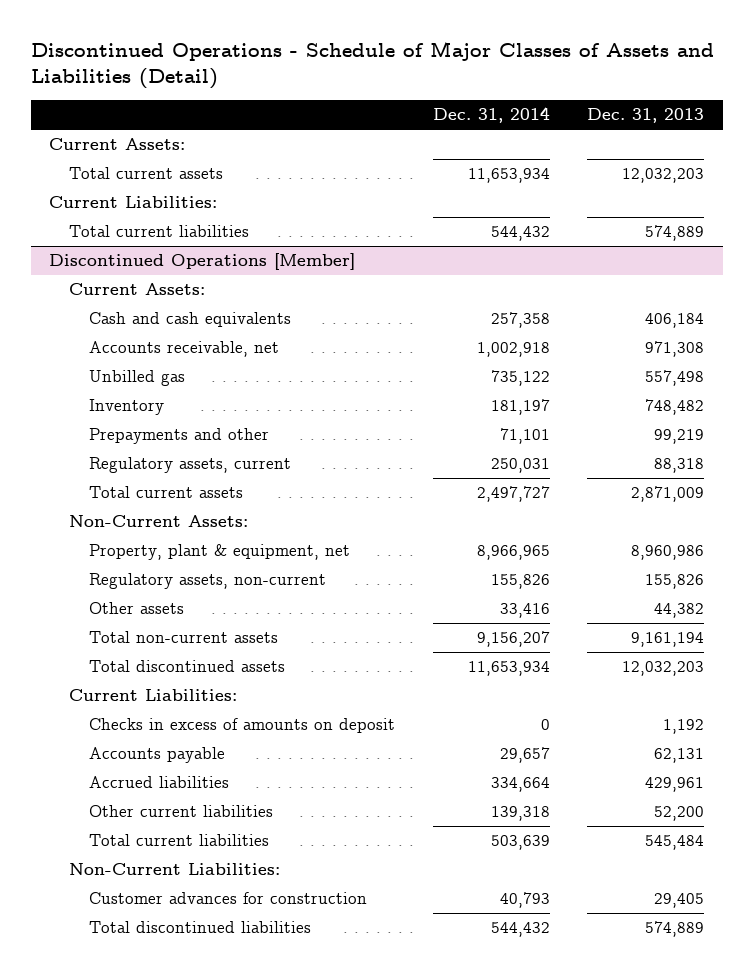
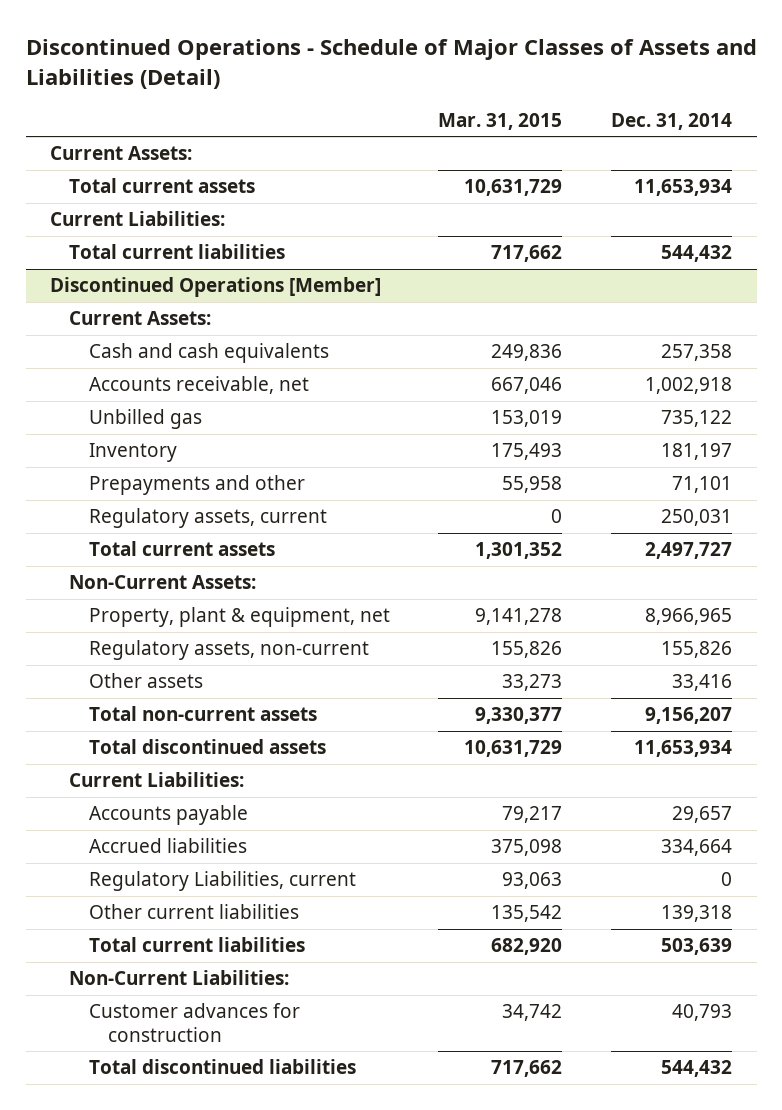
- | Dec. 31, 2014 | Dec. 31, 2013
+ | Mar. 31, 2015 | Dec. 31, 2014
@ Discontinued Operations [Member]
- Checks in excess of amounts on deposit | 0 | 1,192
+ Regulatory Liabilities, current | 93,063 | 0

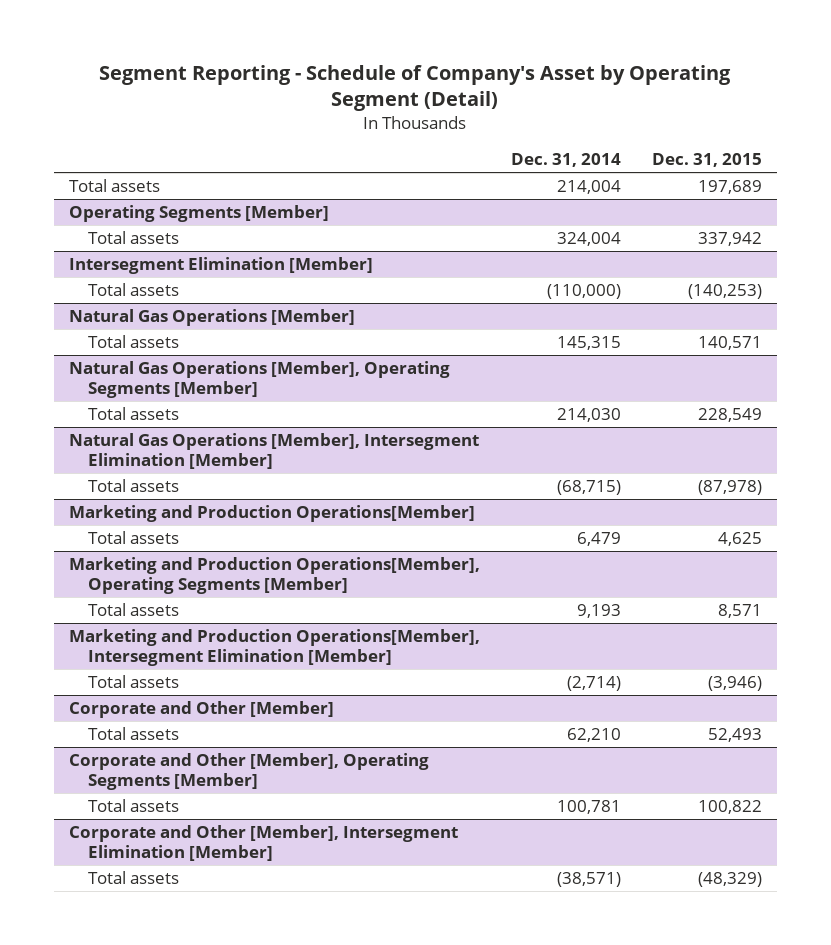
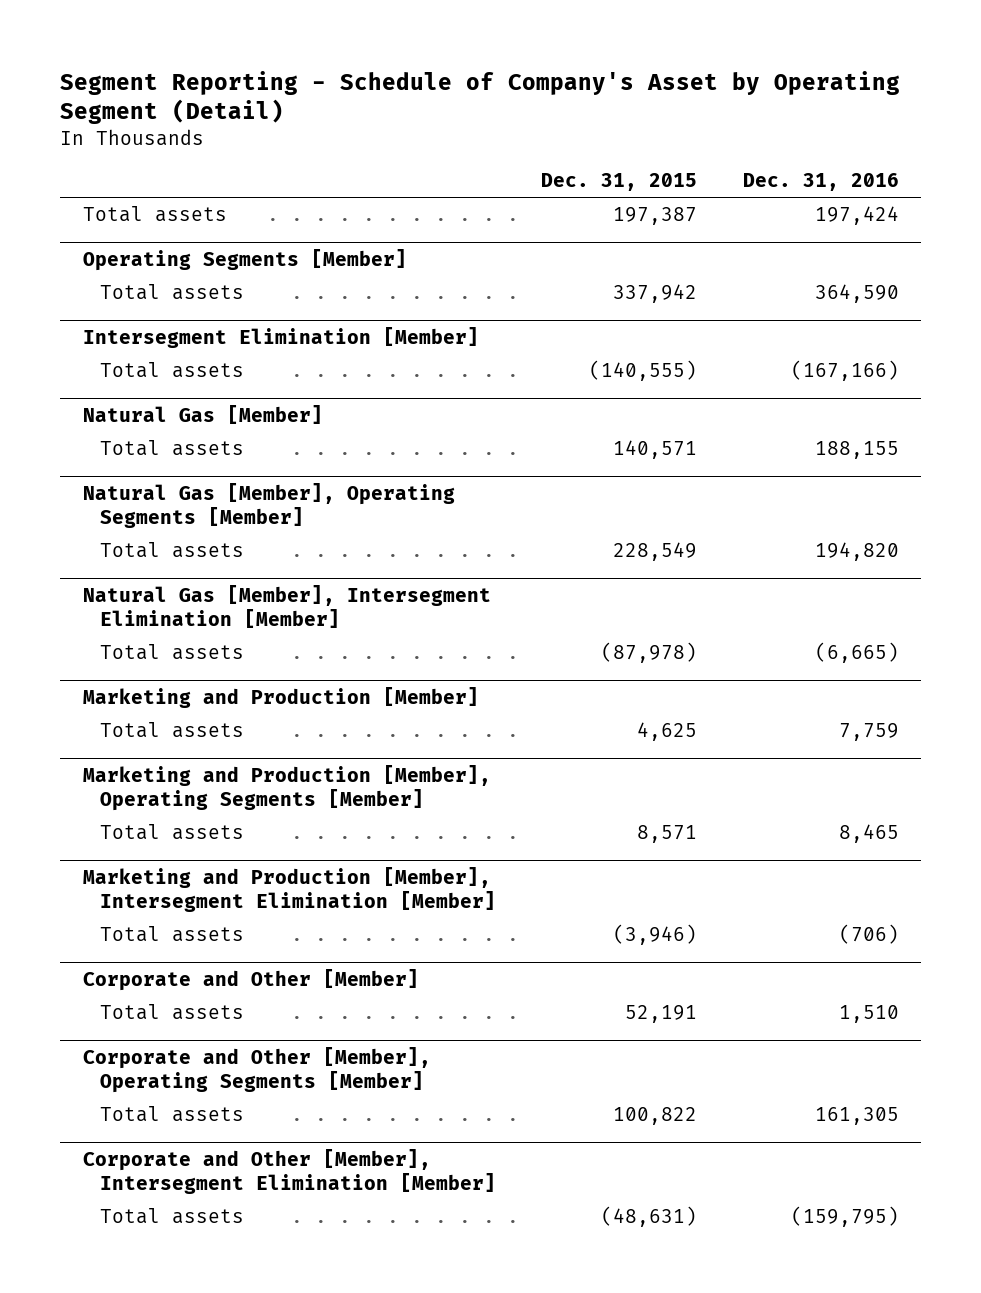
- | Dec. 31, 2014 | Dec. 31, 2015
+ | Dec. 31, 2015 | Dec. 31, 2016
- Total assets | 214,004 | 197,689
+ Total assets | 197,387 | 197,424
@ Intersegment Elimination [Member]
- Total assets | (110,000) | (140,253)
- Natural Gas Operations [Member]
@ Intersegment Elimination [Member]
+ Total assets | (140,555) | (167,166)
+ Natural Gas [Member]
- Natural Gas Operations [Member], Operating Segments [Member]
+ Natural Gas [Member], Operating Segments [Member]
- Natural Gas Operations [Member], Intersegment Elimination [Member]
+ Natural Gas [Member], Intersegment Elimination [Member]
- Marketing and Production Operations[Member]
+ Marketing and Production [Member]
- Marketing and Production Operations[Member], Operating Segments [Member]
+ Marketing and Production [Member], Operating Segments [Member]
- Marketing and Production Operations[Member], Intersegment Elimination [Member]
+ Marketing and Production [Member], Intersegment Elimination [Member]
@ Corporate and Other [Member]
- Total assets | 62,210 | 52,493
+ Total assets | 52,191 | 1,510
@ Corporate and Other [Member], Intersegment Elimination [Member]
- Total assets | (38,571) | (48,329)
+ Total assets | (48,631) | (159,795)

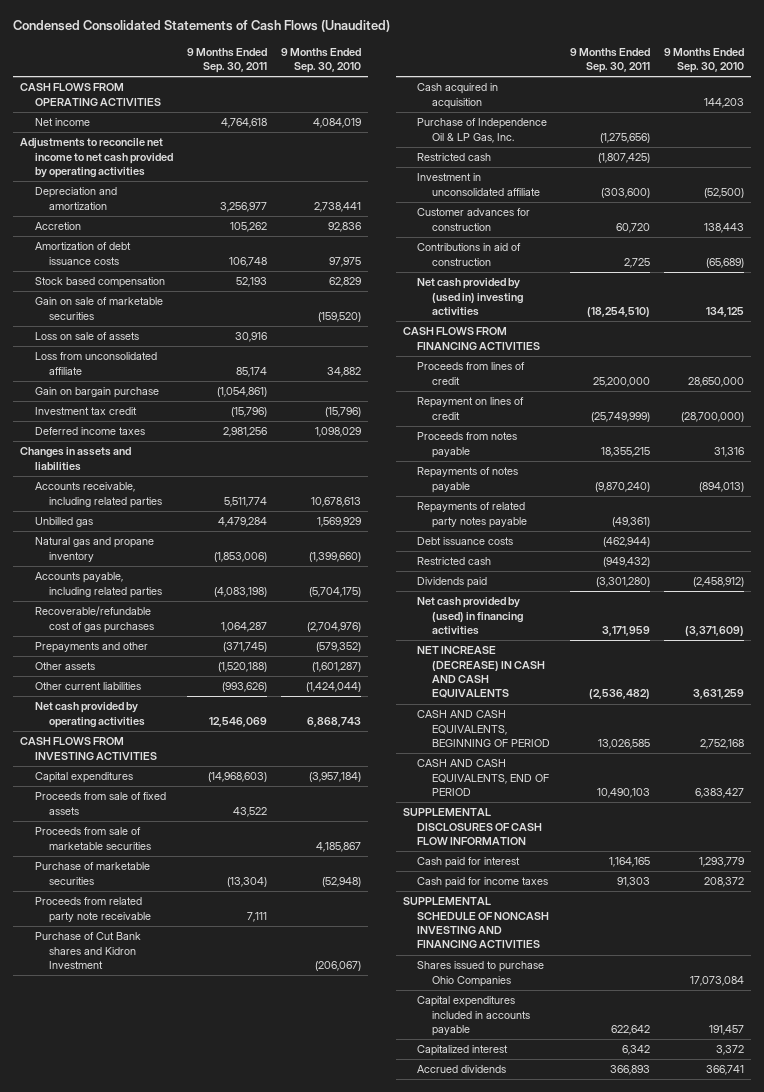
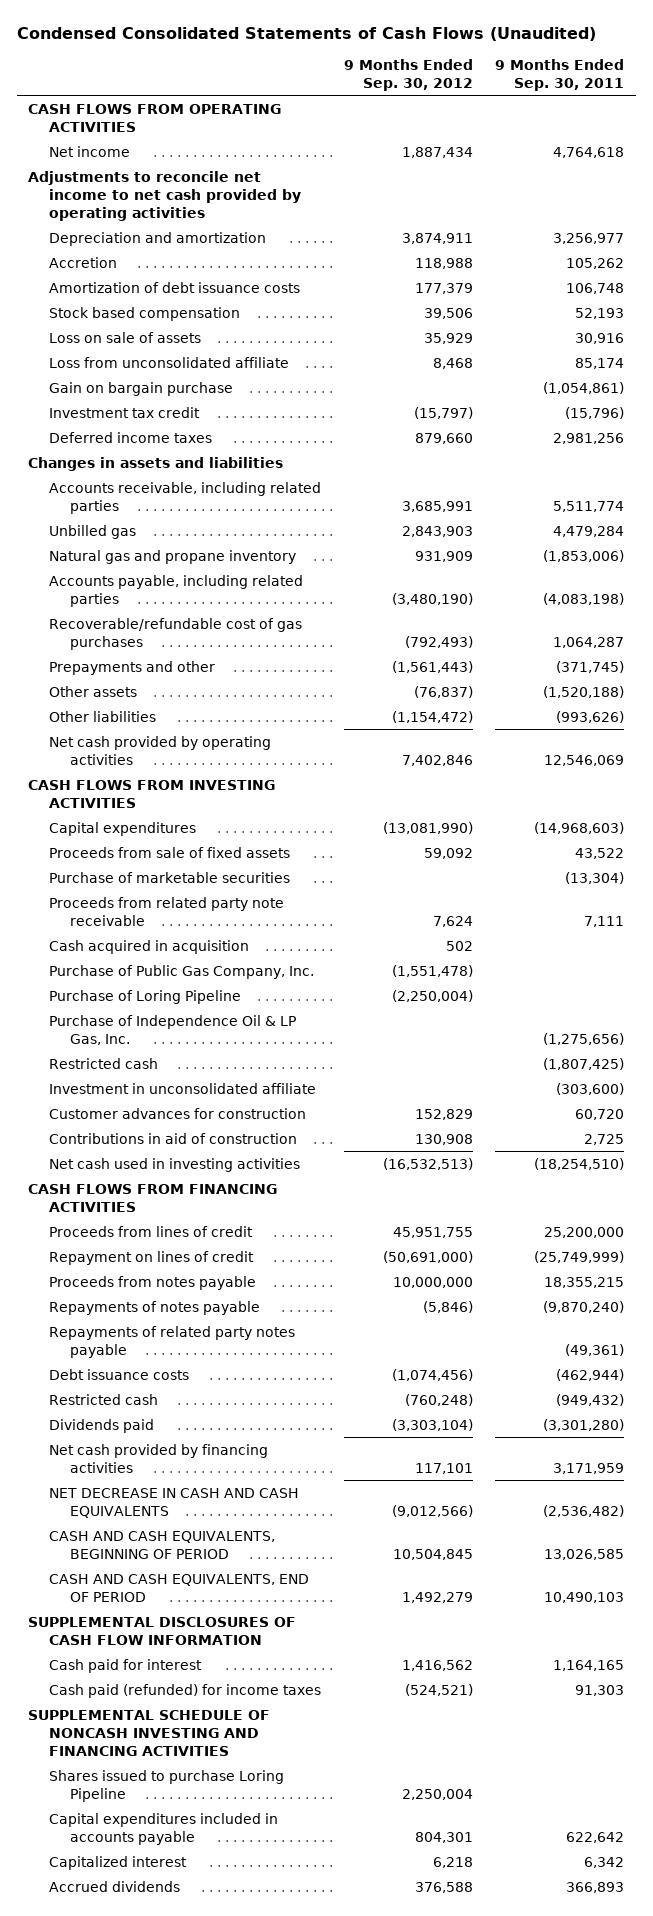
- | 9 Months Ended Sep. 30, 2011 | 9 Months Ended Sep. 30, 2010
+ | 9 Months Ended Sep. 30, 2012 | 9 Months Ended Sep. 30, 2011
- Gain on sale of marketable securities | | (159,520)
- Other current liabilities | (993,626) | (1,424,044)
+ Other liabilities | (1,154,472) | (993,626)
- Proceeds from sale of marketable securities | | 4,185,867
- Purchase of Cut Bank shares and Kidron Investment | | (206,067)
+ Purchase of Public Gas Company, Inc. | (1,551,478) |
+ Purchase of Loring Pipeline | (2,250,004) |
- Net cash provided by (used in) investing activities | (18,254,510) | 134,125
+ Net cash used in investing activities | (16,532,513) | (18,254,510)
- Net cash provided by (used) in financing activities | 3,171,959 | (3,371,609)
- NET INCREASE (DECREASE) IN CASH AND CASH EQUIVALENTS | (2,536,482) | 3,631,259
+ Net cash provided by financing activities | 117,101 | 3,171,959
+ NET DECREASE IN CASH AND CASH EQUIVALENTS | (9,012,566) | (2,536,482)
- Cash paid for income taxes | 91,303 | 208,372
+ Cash paid (refunded) for income taxes | (524,521) | 91,303
- Shares issued to purchase Ohio Companies | | 17,073,084
+ Shares issued to purchase Loring Pipeline | 2,250,004 |

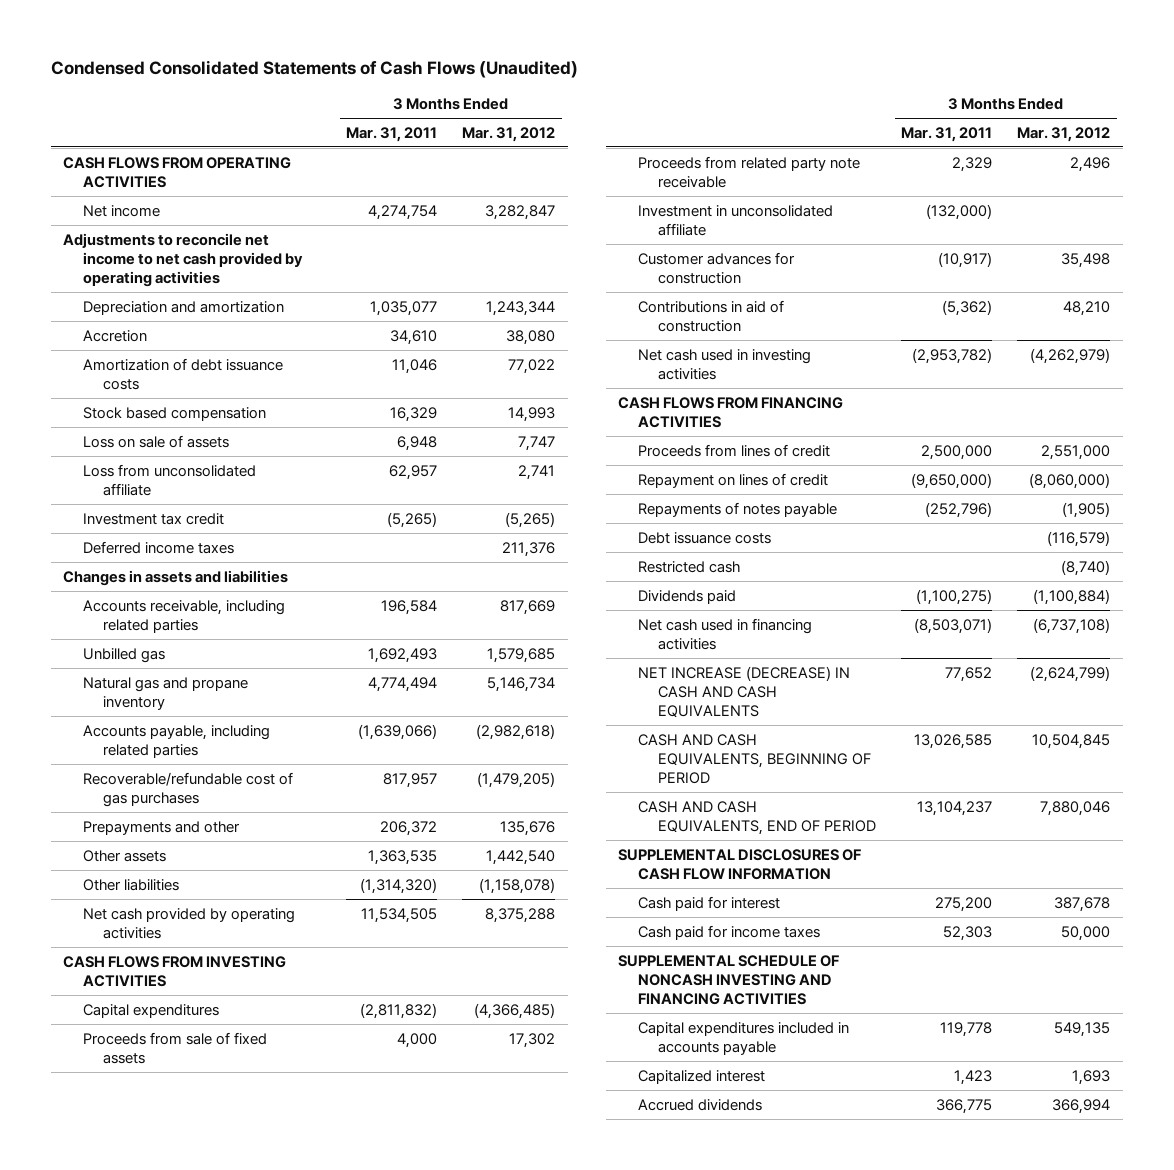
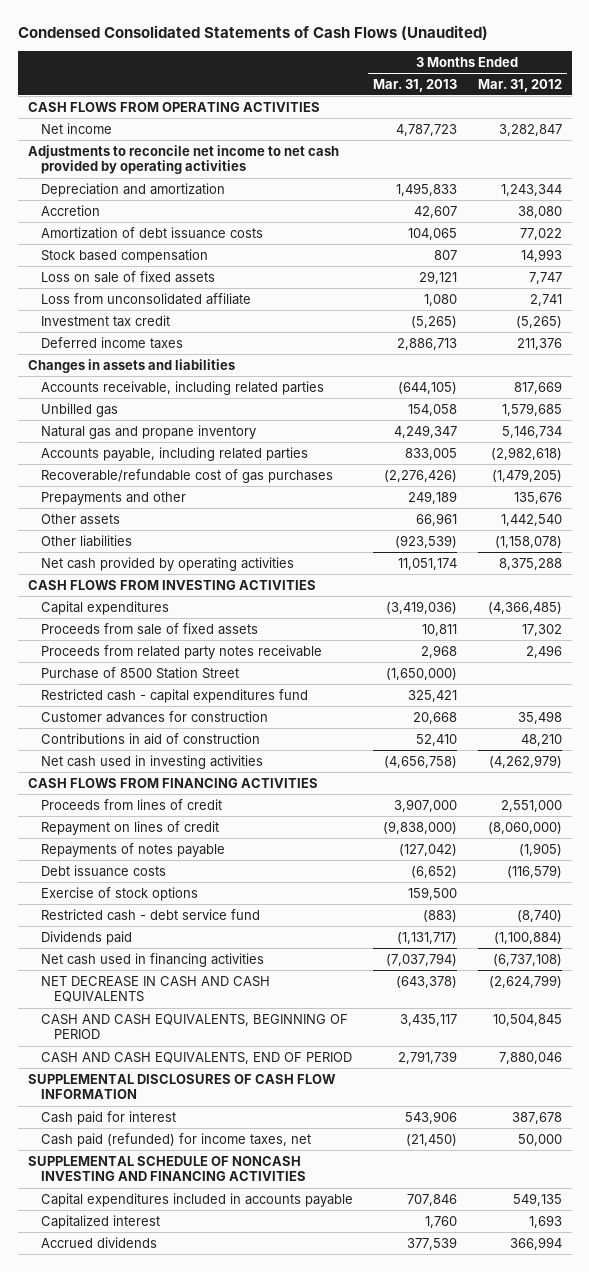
- | 3 Months Ended Mar. 31, 2011 | 3 Months Ended Mar. 31, 2012
+ | 3 Months Ended Mar. 31, 2013 | 3 Months Ended Mar. 31, 2012
- Loss on sale of assets | 6,948 | 7,747
+ Loss on sale of fixed assets | 29,121 | 7,747
- Proceeds from related party note receivable | 2,329 | 2,496
- Investment in unconsolidated affiliate | (132,000) |
+ Proceeds from related party notes receivable | 2,968 | 2,496
+ Purchase of 8500 Station Street | (1,650,000) |
+ Restricted cash - capital expenditures fund | 325,421 |
- Restricted cash | | (8,740)
+ Exercise of stock options | 159,500 |
+ Restricted cash - debt service fund | (883) | (8,740)
- NET INCREASE (DECREASE) IN CASH AND CASH EQUIVALENTS | 77,652 | (2,624,799)
+ NET DECREASE IN CASH AND CASH EQUIVALENTS | (643,378) | (2,624,799)
- Cash paid for income taxes | 52,303 | 50,000
+ Cash paid (refunded) for income taxes, net | (21,450) | 50,000

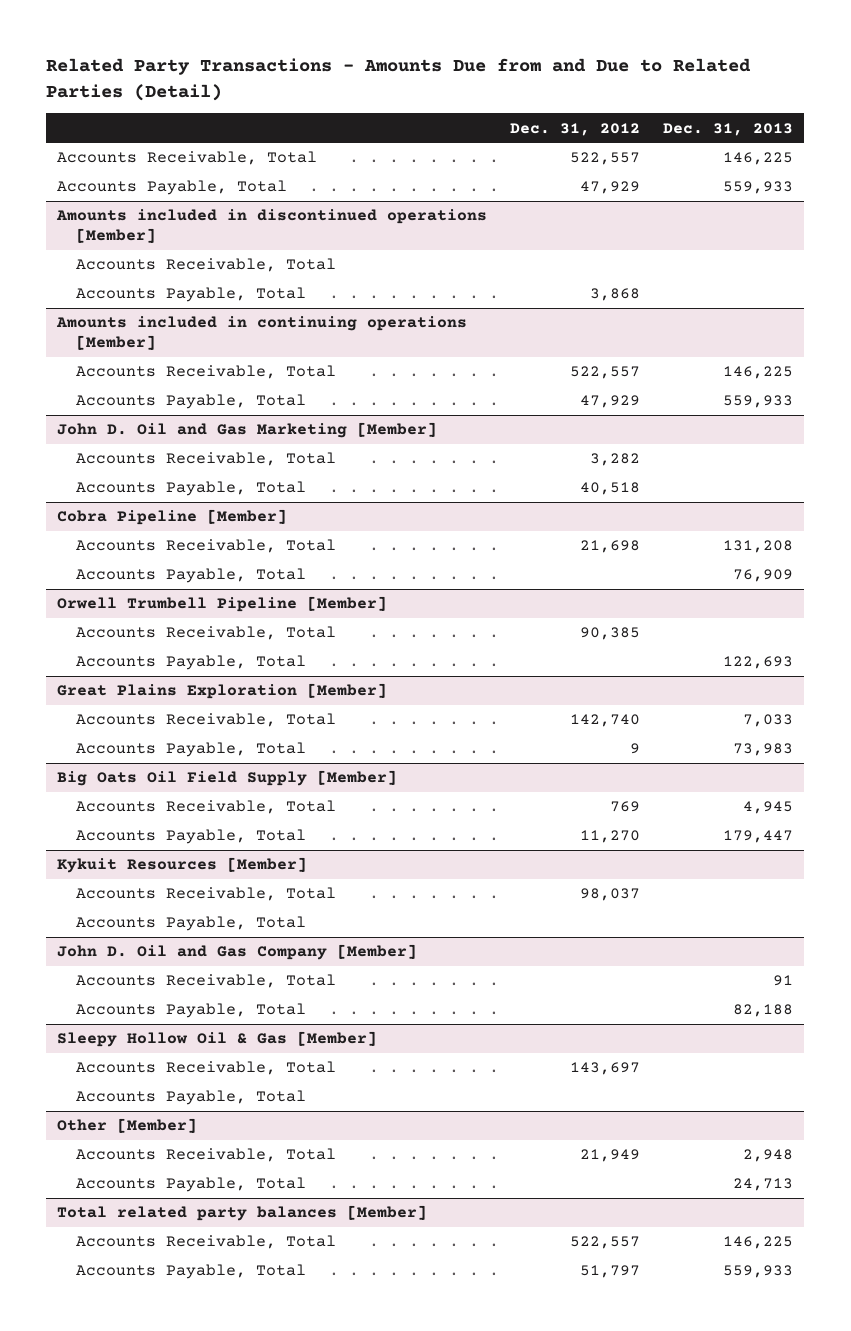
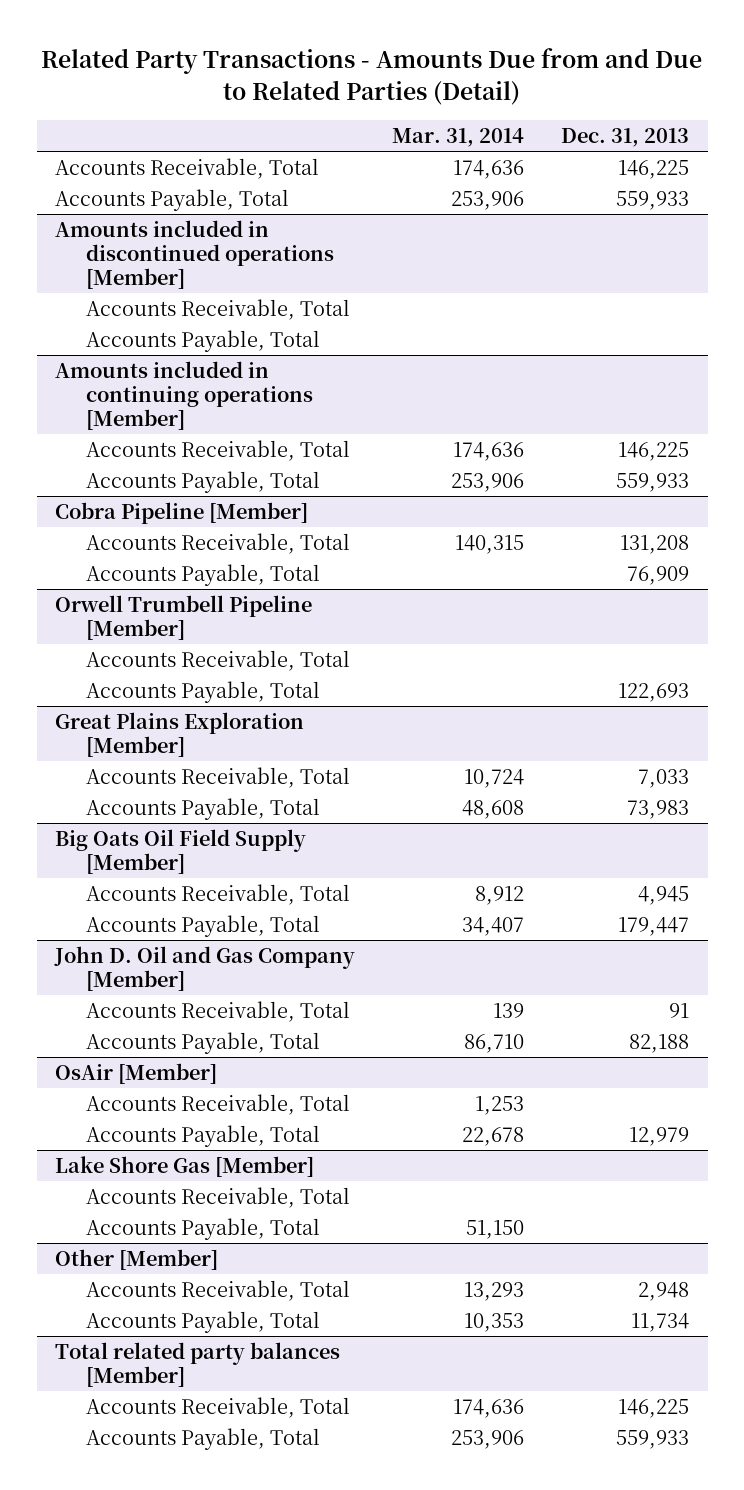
- | Dec. 31, 2012 | Dec. 31, 2013
+ | Mar. 31, 2014 | Dec. 31, 2013
- John D. Oil and Gas Marketing [Member]
- Accounts Receivable, Total | 3,282 |
- Accounts Payable, Total | 40,518 |
- Kykuit Resources [Member]
- Accounts Receivable, Total | 98,037 |
- Accounts Payable, Total
- Sleepy Hollow Oil & Gas [Member]
+ OsAir [Member]
+ Accounts Payable, Total | 22,678 | 12,979
+ Lake Shore Gas [Member]
+ Accounts Receivable, Total
@ Other [Member]
- Accounts Payable, Total | | 24,713
+ Accounts Payable, Total | 10,353 | 11,734

